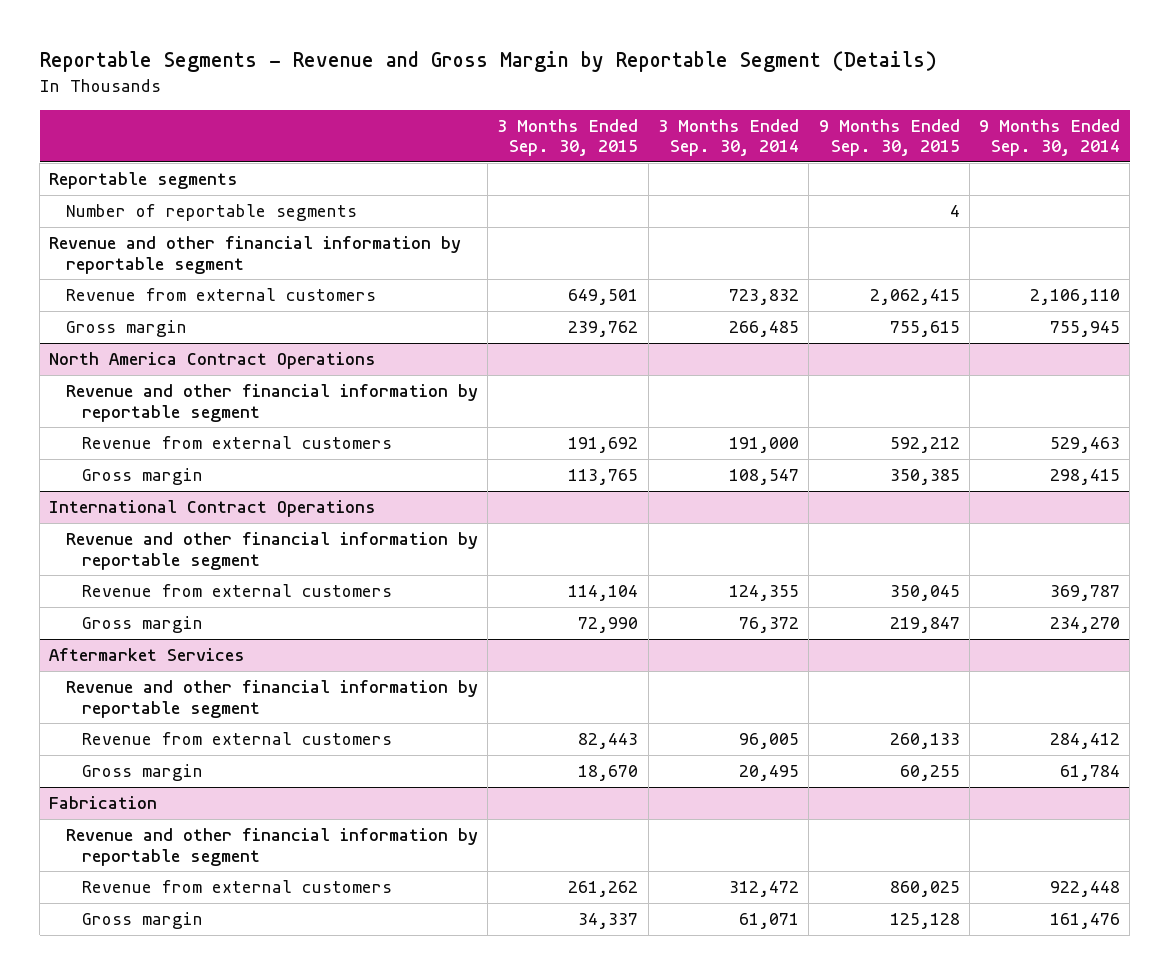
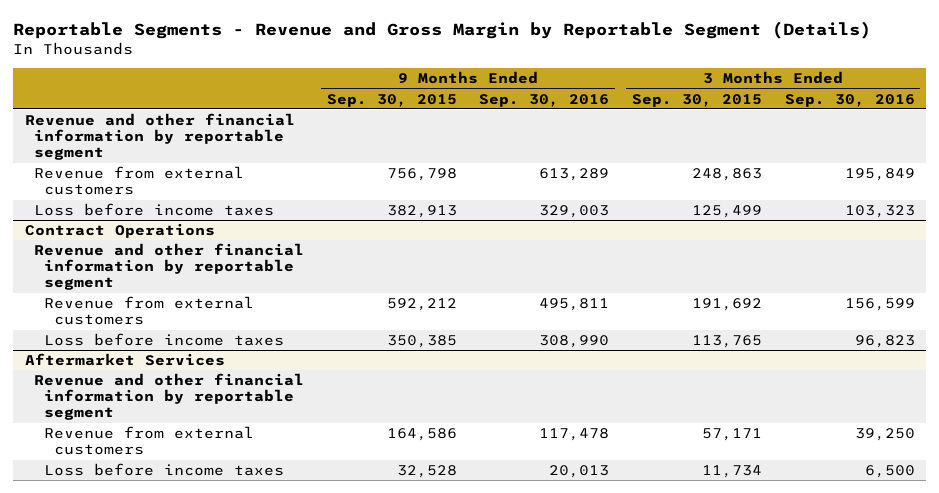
- | 3 Months Ended Sep. 30, 2015 | 3 Months Ended Sep. 30, 2014 | 9 Months Ended Sep. 30, 2015 | 9 Months Ended Sep. 30, 2014
+ | 9 Months Ended Sep. 30, 2015 | 9 Months Ended Sep. 30, 2016 | 3 Months Ended Sep. 30, 2015 | 3 Months Ended Sep. 30, 2016
- Reportable segments
- Number of reportable segments | | | 4 |
- Revenue from external customers | 649,501 | 723,832 | 2,062,415 | 2,106,110
- Gross margin | 239,762 | 266,485 | 755,615 | 755,945
- North America Contract Operations
+ Revenue from external customers | 756,798 | 613,289 | 248,863 | 195,849
+ Loss before income taxes | 382,913 | 329,003 | 125,499 | 103,323
+ Contract Operations
- Gross margin | 113,765 | 108,547 | 350,385 | 298,415
- International Contract Operations
- Revenue and other financial information by reportable segment
- Revenue from external customers | 114,104 | 124,355 | 350,045 | 369,787
- Gross margin | 72,990 | 76,372 | 219,847 | 234,270
+ Loss before income taxes | 350,385 | 308,990 | 113,765 | 96,823
@ Aftermarket Services
- Revenue from external customers | 82,443 | 96,005 | 260,133 | 284,412
- Gross margin | 18,670 | 20,495 | 60,255 | 61,784
- Fabrication
- Revenue and other financial information by reportable segment
- Revenue from external customers | 261,262 | 312,472 | 860,025 | 922,448
- Gross margin | 34,337 | 61,071 | 125,128 | 161,476
@ Aftermarket Services
+ Revenue from external customers | 164,586 | 117,478 | 57,171 | 39,250
+ Loss before income taxes | 32,528 | 20,013 | 11,734 | 6,500

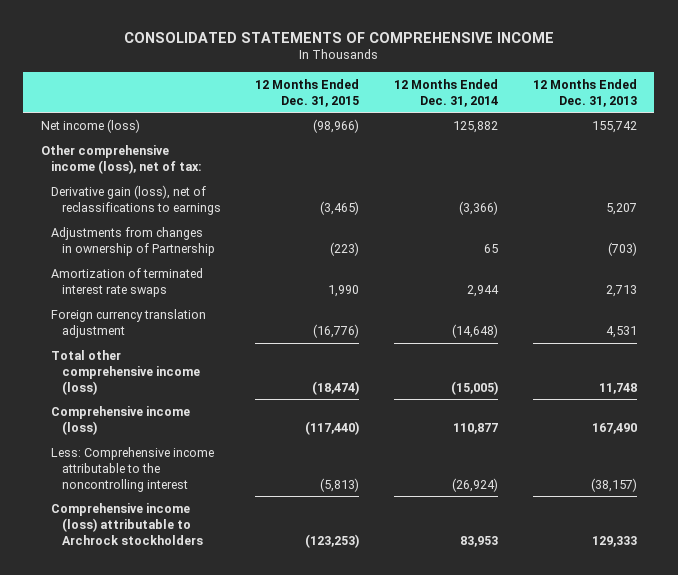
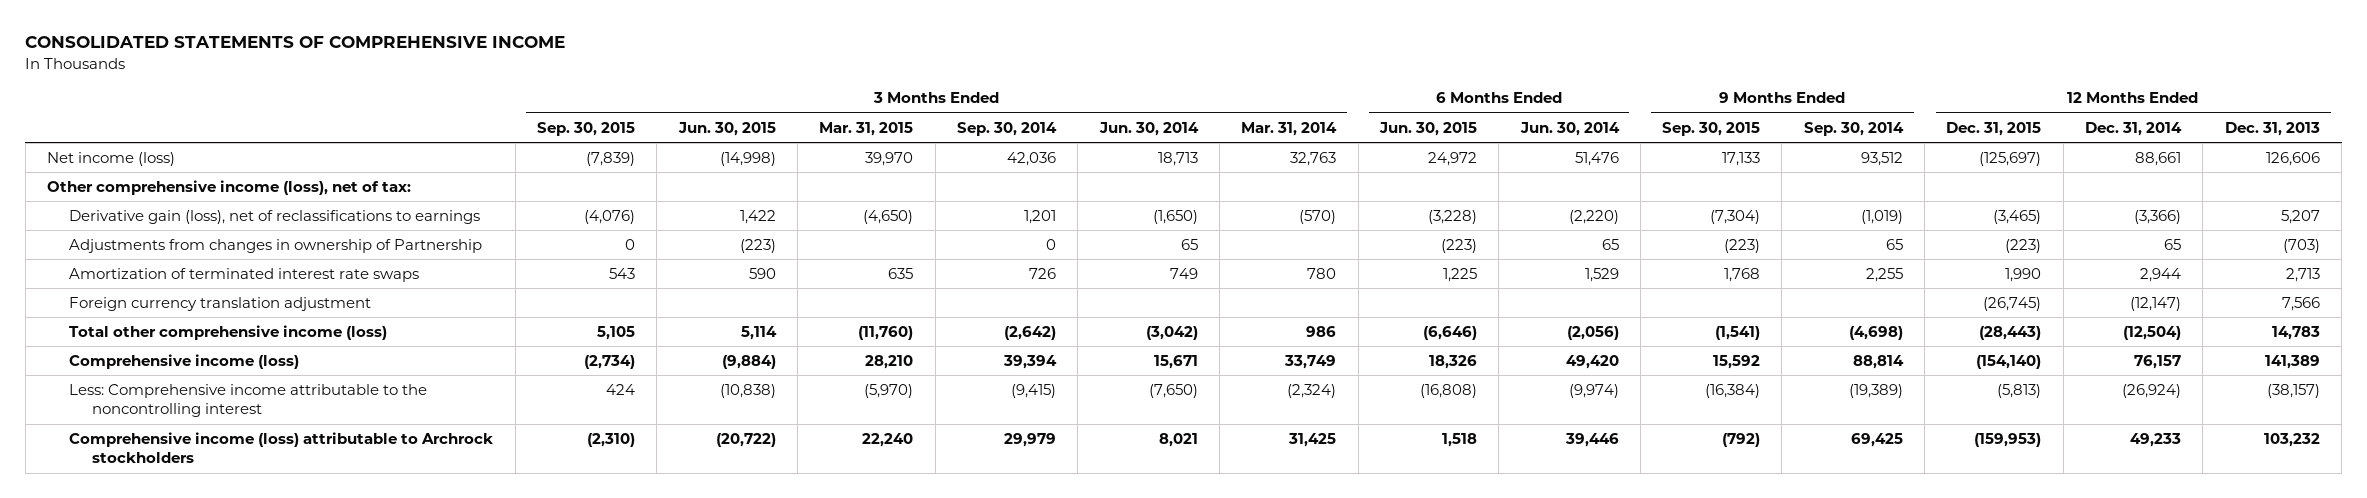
- | 12 Months Ended Dec. 31, 2015 | 12 Months Ended Dec. 31, 2014 | 12 Months Ended Dec. 31, 2013
+ | 3 Months Ended Sep. 30, 2015 | 3 Months Ended Jun. 30, 2015 | 3 Months Ended Mar. 31, 2015 | 3 Months Ended Sep. 30, 2014 | 3 Months Ended Jun. 30, 2014 | 3 Months Ended Mar. 31, 2014 | 6 Months Ended Jun. 30, 2015 | 6 Months Ended Jun. 30, 2014 | 9 Months Ended Sep. 30, 2015 | 9 Months Ended Sep. 30, 2014 | 12 Months Ended Dec. 31, 2015 | 12 Months Ended Dec. 31, 2014 | 12 Months Ended Dec. 31, 2013
- Net income (loss) | (98,966) | 125,882 | 155,742
+ Net income (loss) | (7,839) | (14,998) | 39,970 | 42,036 | 18,713 | 32,763 | 24,972 | 51,476 | 17,133 | 93,512 | (125,697) | 88,661 | 126,606
- Foreign currency translation adjustment | (16,776) | (14,648) | 4,531
- Total other comprehensive income (loss) | (18,474) | (15,005) | 11,748
- Comprehensive income (loss) | (117,440) | 110,877 | 167,490
+ Foreign currency translation adjustment | | | | | | | | | | | (26,745) | (12,147) | 7,566
+ Total other comprehensive income (loss) | 5,105 | 5,114 | (11,760) | (2,642) | (3,042) | 986 | (6,646) | (2,056) | (1,541) | (4,698) | (28,443) | (12,504) | 14,783
+ Comprehensive income (loss) | (2,734) | (9,884) | 28,210 | 39,394 | 15,671 | 33,749 | 18,326 | 49,420 | 15,592 | 88,814 | (154,140) | 76,157 | 141,389
- Comprehensive income (loss) attributable to Archrock stockholders | (123,253) | 83,953 | 129,333
+ Comprehensive income (loss) attributable to Archrock stockholders | (2,310) | (20,722) | 22,240 | 29,979 | 8,021 | 31,425 | 1,518 | 39,446 | (792) | 69,425 | (159,953) | 49,233 | 103,232

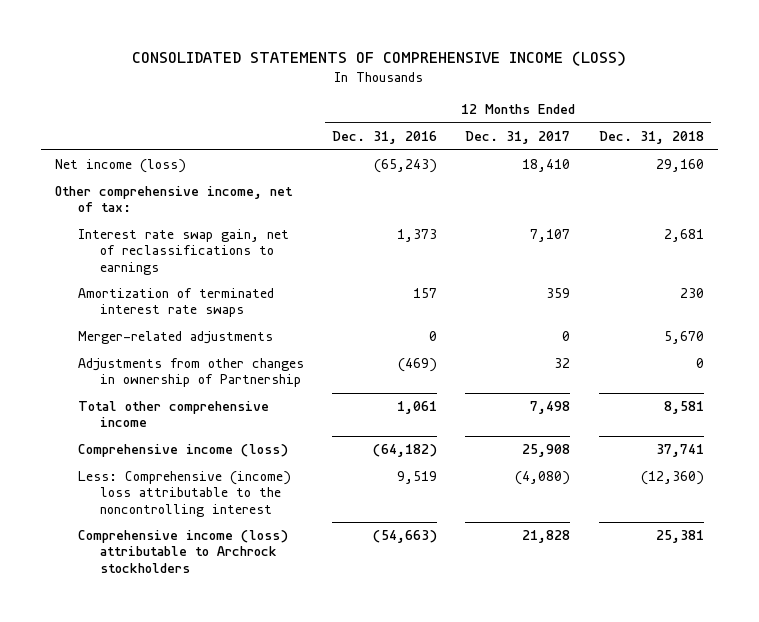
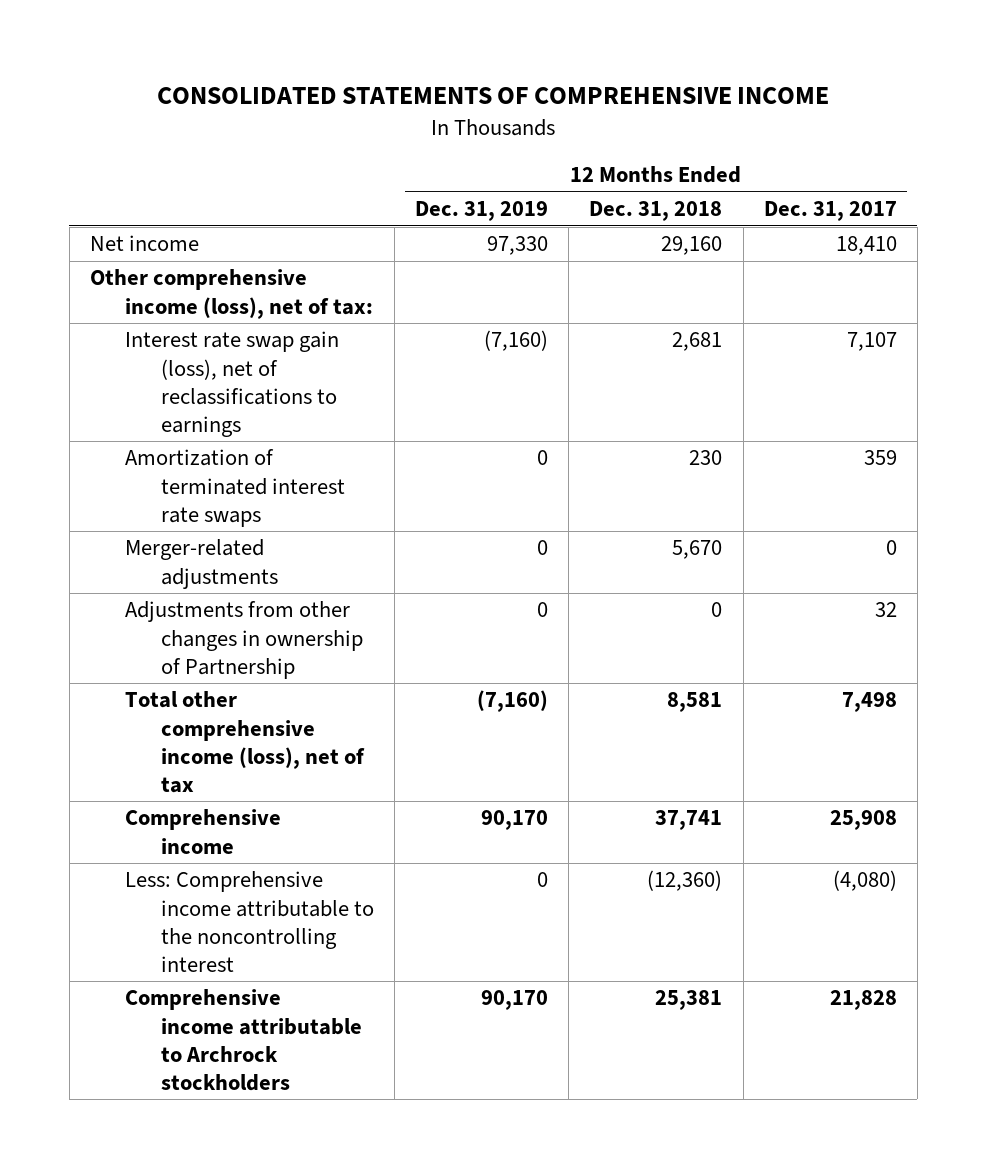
- CONSOLIDATED STATEMENTS OF COMPREHENSIVE INCOME (LOSS)
+ CONSOLIDATED STATEMENTS OF COMPREHENSIVE INCOME
- | 12 Months Ended Dec. 31, 2016 | 12 Months Ended Dec. 31, 2017 | 12 Months Ended Dec. 31, 2018
+ | 12 Months Ended Dec. 31, 2019 | 12 Months Ended Dec. 31, 2018 | 12 Months Ended Dec. 31, 2017
- Net income (loss) | (65,243) | 18,410 | 29,160
- Other comprehensive income, net of tax:
- Interest rate swap gain, net of reclassifications to earnings | 1,373 | 7,107 | 2,681
+ Net income | 97,330 | 29,160 | 18,410
+ Other comprehensive income (loss), net of tax:
+ Interest rate swap gain (loss), net of reclassifications to earnings | (7,160) | 2,681 | 7,107
- Total other comprehensive income | 1,061 | 7,498 | 8,581
- Comprehensive income (loss) | (64,182) | 25,908 | 37,741
- Less: Comprehensive (income) loss attributable to the noncontrolling interest | 9,519 | (4,080) | (12,360)
- Comprehensive income (loss) attributable to Archrock stockholders | (54,663) | 21,828 | 25,381
+ Total other comprehensive income (loss), net of tax | (7,160) | 8,581 | 7,498
+ Comprehensive income | 90,170 | 37,741 | 25,908
+ Less: Comprehensive income attributable to the noncontrolling interest | 0 | (12,360) | (4,080)
+ Comprehensive income attributable to Archrock stockholders | 90,170 | 25,381 | 21,828

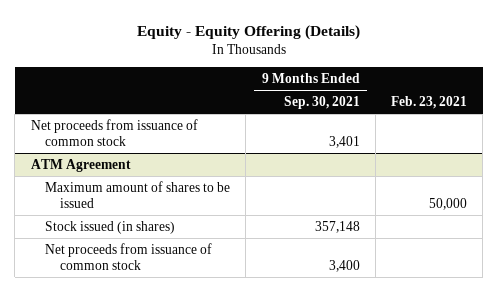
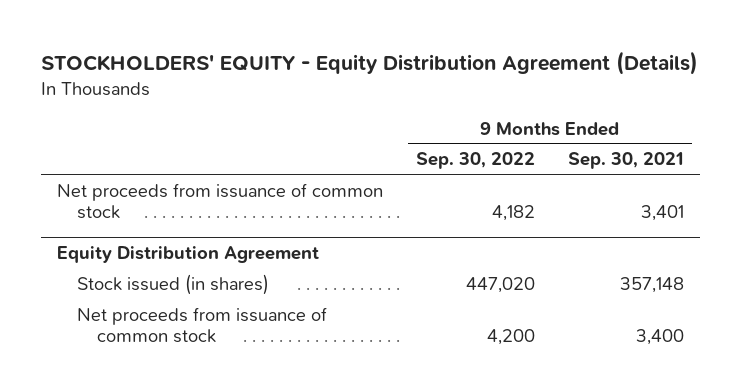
- Equity - Equity Offering (Details)
+ STOCKHOLDERS' EQUITY - Equity Distribution Agreement (Details)
- | 9 Months Ended Sep. 30, 2021 | Feb. 23, 2021
+ | 9 Months Ended Sep. 30, 2022 | 9 Months Ended Sep. 30, 2021
- ATM Agreement
- Maximum amount of shares to be issued | | 50,000
+ Equity Distribution Agreement

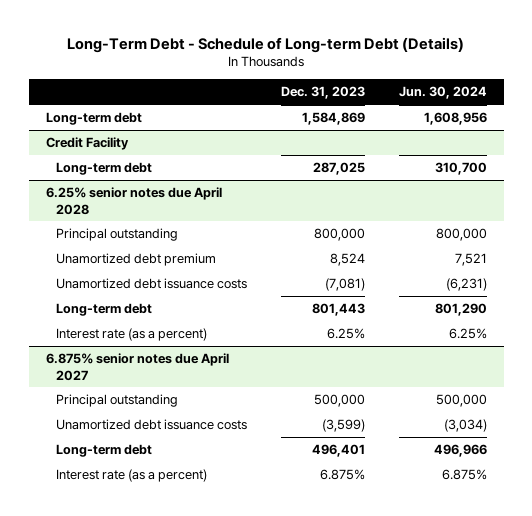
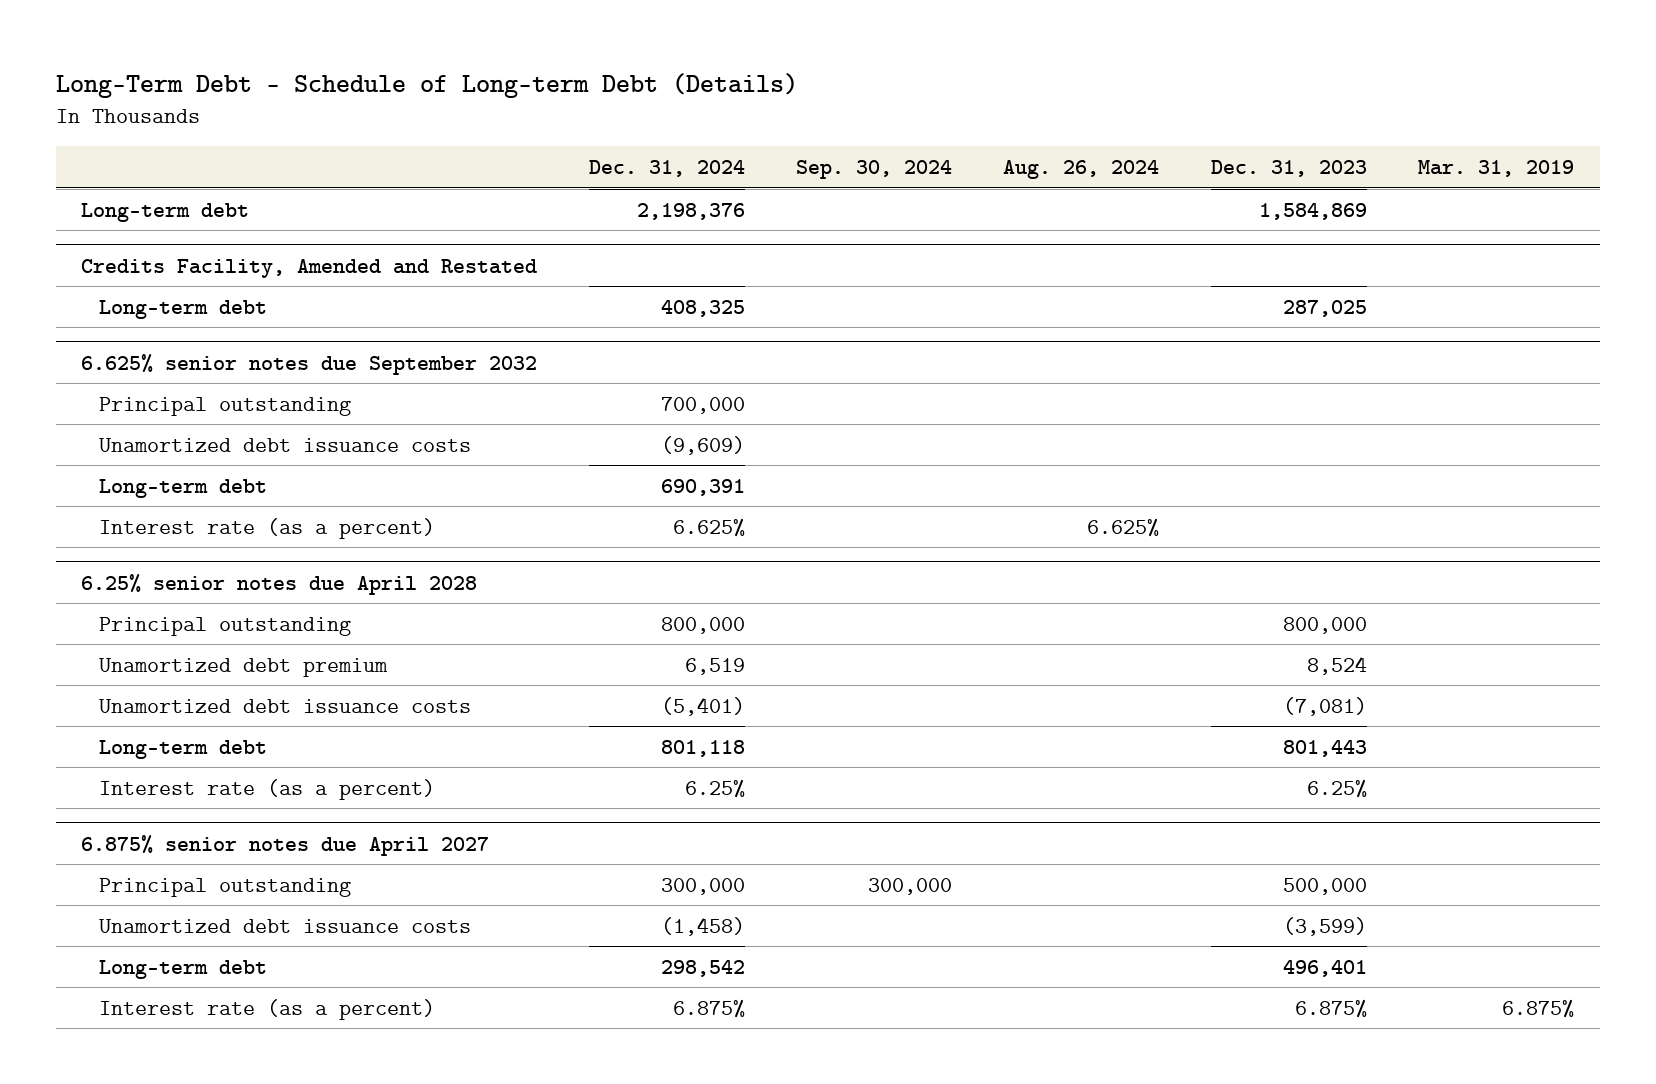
- | Dec. 31, 2023 | Jun. 30, 2024
+ | Dec. 31, 2024 | Sep. 30, 2024 | Aug. 26, 2024 | Dec. 31, 2023 | Mar. 31, 2019
- Credit Facility
+ Credits Facility, Amended and Restated
+ 6.625% senior notes due September 2032
+ Principal outstanding | 700,000 | | | |
+ Unamortized debt issuance costs | (9,609) | | | |
+ Long-term debt | 690,391 | | | |
+ Interest rate (as a percent) | 6.625% | | 6.625% | |

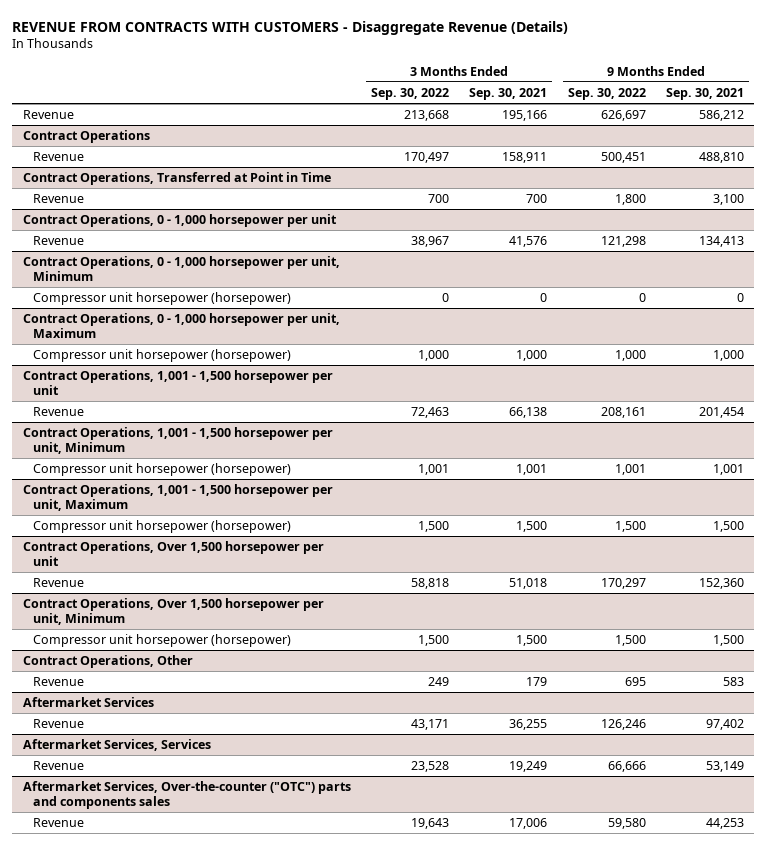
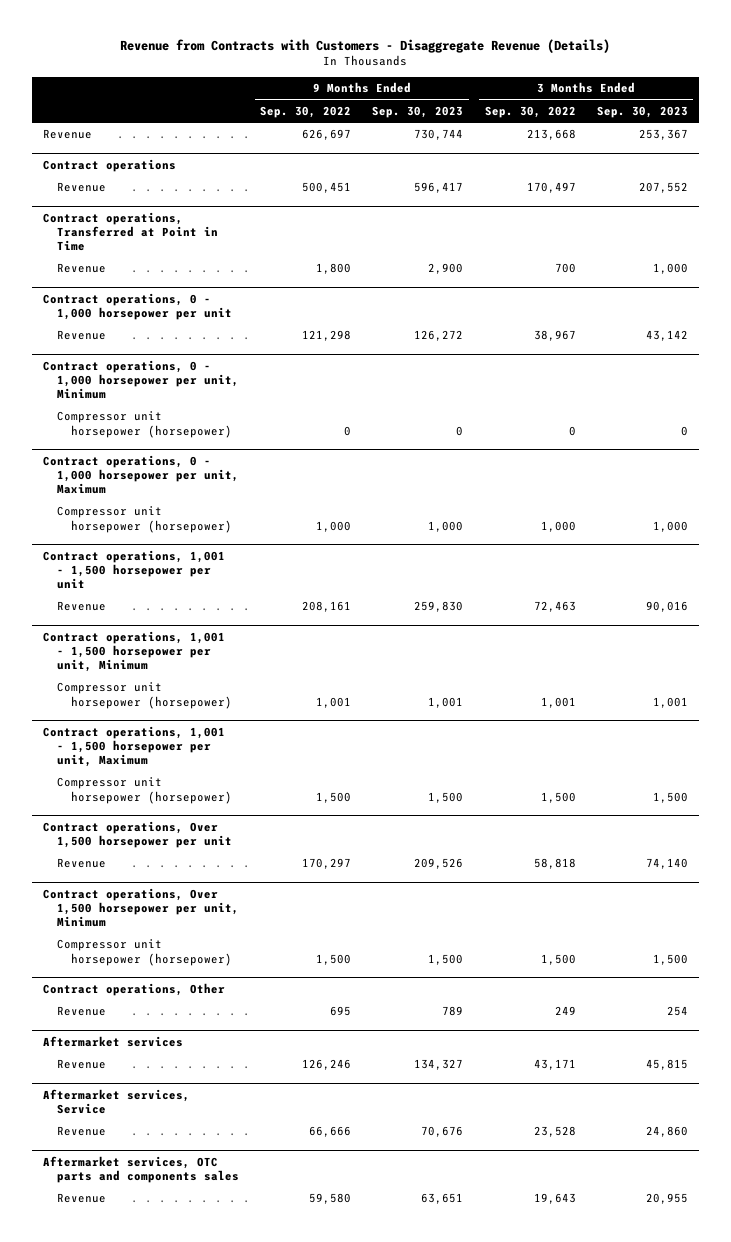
- REVENUE FROM CONTRACTS WITH CUSTOMERS - Disaggregate Revenue (Details)
+ Revenue from Contracts with Customers - Disaggregate Revenue (Details)
- | 3 Months Ended Sep. 30, 2022 | 3 Months Ended Sep. 30, 2021 | 9 Months Ended Sep. 30, 2022 | 9 Months Ended Sep. 30, 2021
+ | 9 Months Ended Sep. 30, 2022 | 9 Months Ended Sep. 30, 2023 | 3 Months Ended Sep. 30, 2022 | 3 Months Ended Sep. 30, 2023
- Contract Operations
+ Contract operations
- Contract Operations, Transferred at Point in Time
+ Contract operations, Transferred at Point in Time
- Contract Operations, 0 - 1,000 horsepower per unit
+ Contract operations, 0 - 1,000 horsepower per unit
- Contract Operations, 0 - 1,000 horsepower per unit, Minimum
+ Contract operations, 0 - 1,000 horsepower per unit, Minimum
- Contract Operations, 0 - 1,000 horsepower per unit, Maximum
+ Contract operations, 0 - 1,000 horsepower per unit, Maximum
- Contract Operations, 1,001 - 1,500 horsepower per unit
+ Contract operations, 1,001 - 1,500 horsepower per unit
- Contract Operations, 1,001 - 1,500 horsepower per unit, Minimum
+ Contract operations, 1,001 - 1,500 horsepower per unit, Minimum
- Contract Operations, 1,001 - 1,500 horsepower per unit, Maximum
+ Contract operations, 1,001 - 1,500 horsepower per unit, Maximum
- Contract Operations, Over 1,500 horsepower per unit
+ Contract operations, Over 1,500 horsepower per unit
- Contract Operations, Over 1,500 horsepower per unit, Minimum
+ Contract operations, Over 1,500 horsepower per unit, Minimum
- Contract Operations, Other
+ Contract operations, Other
- Aftermarket Services
+ Aftermarket services
- Aftermarket Services, Services
+ Aftermarket services, Service
- Aftermarket Services, Over-the-counter ("OTC") parts and components sales
+ Aftermarket services, OTC parts and components sales

